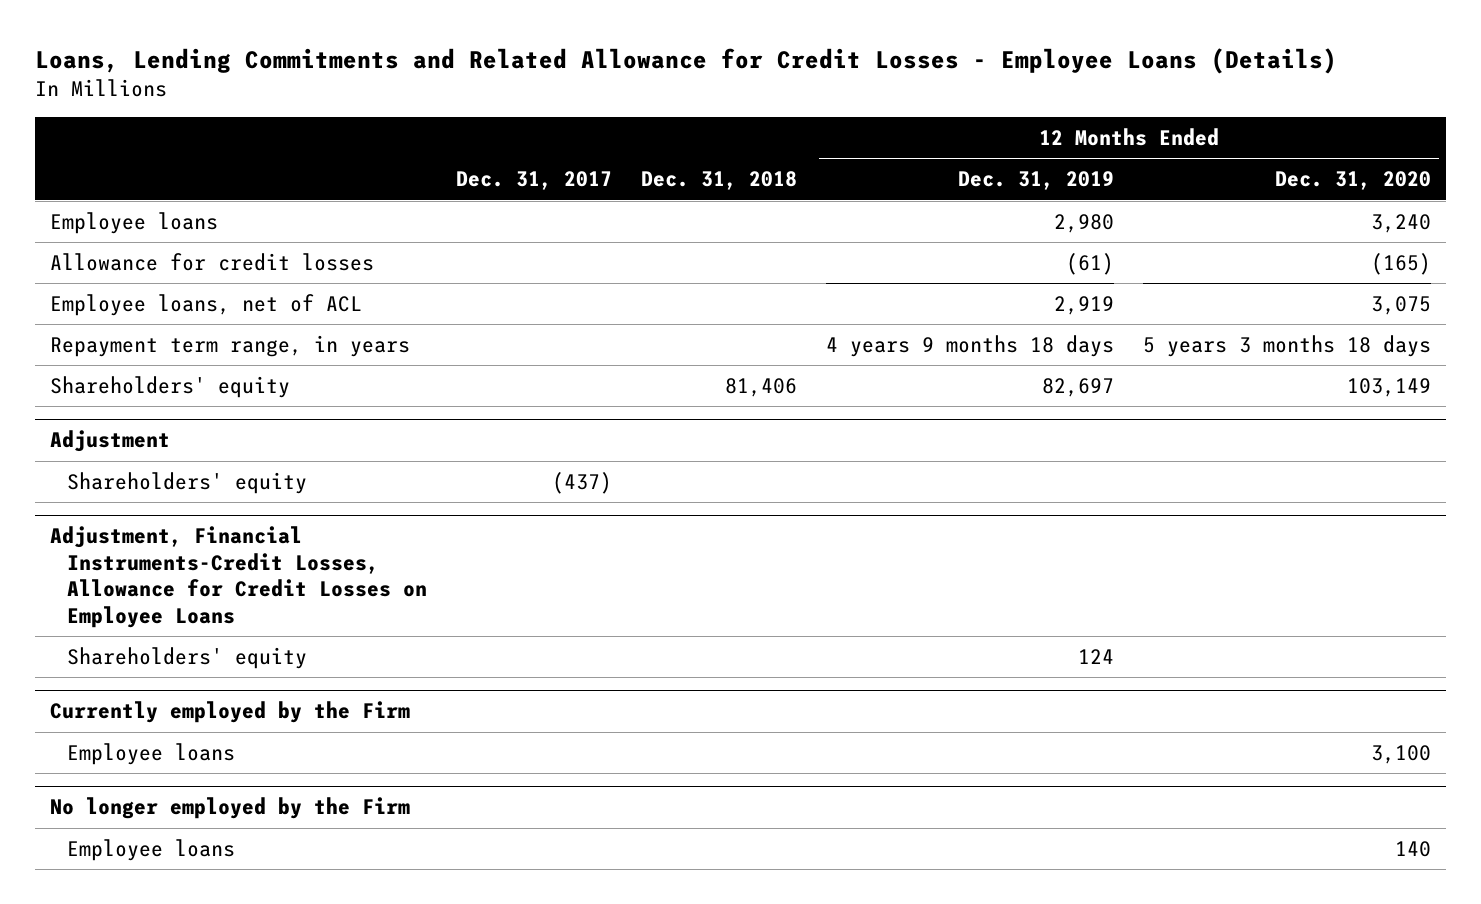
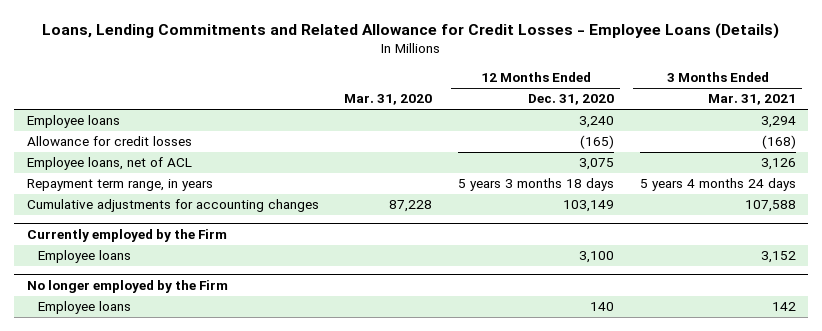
- | Dec. 31, 2017 | Dec. 31, 2018 | 12 Months Ended Dec. 31, 2019 | 12 Months Ended Dec. 31, 2020
+ | Mar. 31, 2020 | 12 Months Ended Dec. 31, 2020 | 3 Months Ended Mar. 31, 2021
- Shareholders' equity | | 81,406 | 82,697 | 103,149
- Adjustment
- Shareholders' equity | (437) | | |
- Adjustment, Financial Instruments-Credit Losses, Allowance for Credit Losses on Employee Loans
- Shareholders' equity | | | 124 |
+ Cumulative adjustments for accounting changes | 87,228 | 103,149 | 107,588

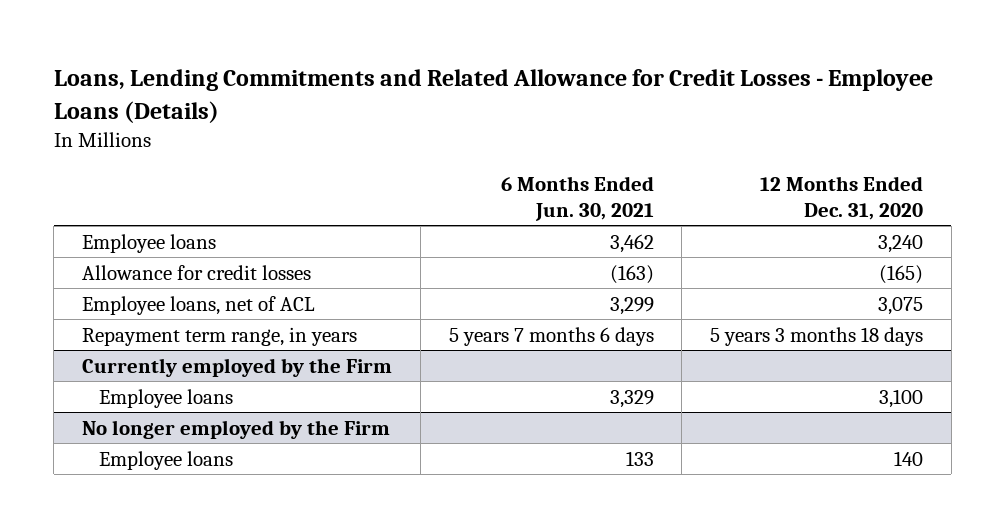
- | Mar. 31, 2020 | 12 Months Ended Dec. 31, 2020 | 3 Months Ended Mar. 31, 2021
+ | 6 Months Ended Jun. 30, 2021 | 12 Months Ended Dec. 31, 2020
- Cumulative adjustments for accounting changes | 87,228 | 103,149 | 107,588

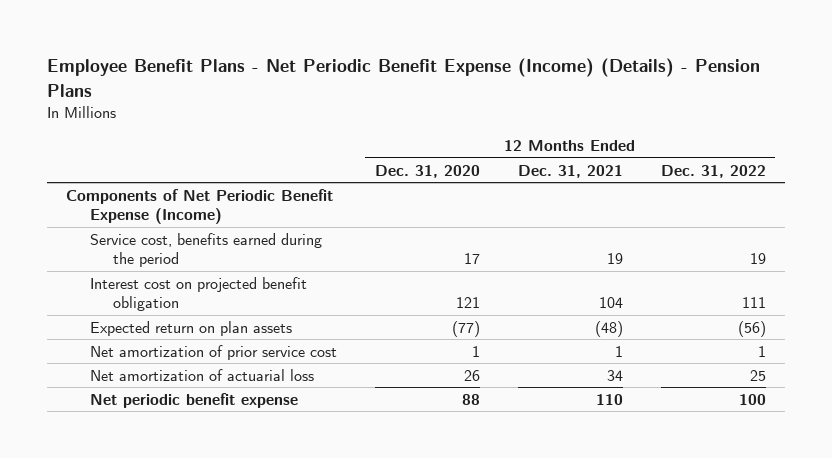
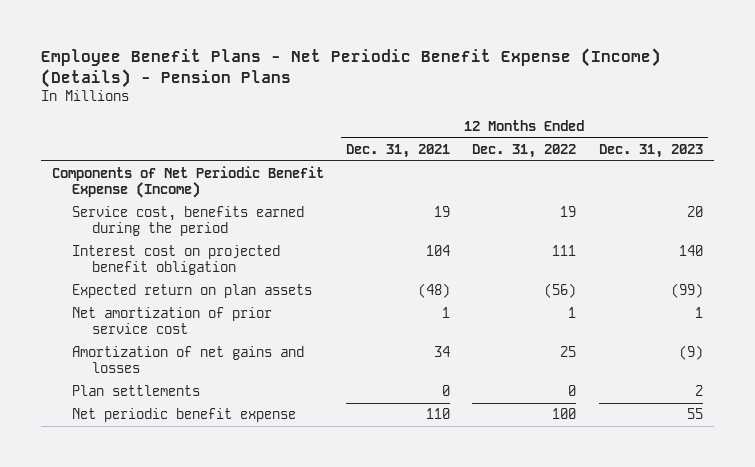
- | 12 Months Ended Dec. 31, 2020 | 12 Months Ended Dec. 31, 2021 | 12 Months Ended Dec. 31, 2022
+ | 12 Months Ended Dec. 31, 2021 | 12 Months Ended Dec. 31, 2022 | 12 Months Ended Dec. 31, 2023
- Net amortization of actuarial loss | 26 | 34 | 25
+ Amortization of net gains and losses | 34 | 25 | (9)
+ Plan settlements | 0 | 0 | 2

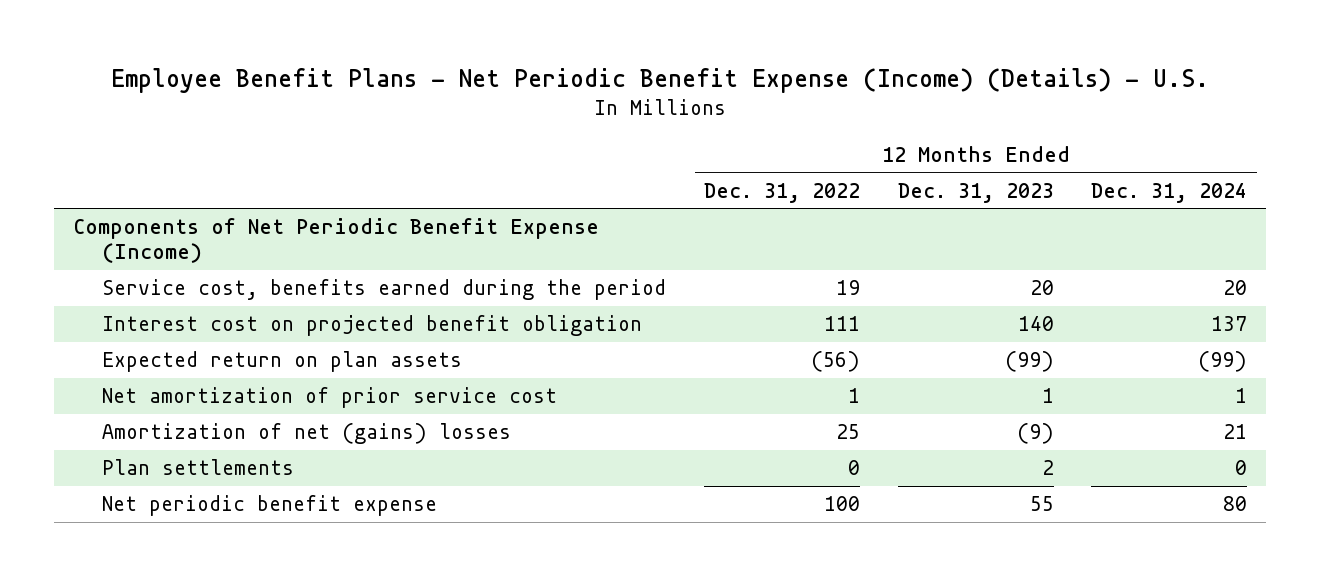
- Employee Benefit Plans - Net Periodic Benefit Expense (Income) (Details) - Pension Plans
+ Employee Benefit Plans - Net Periodic Benefit Expense (Income) (Details) - U.S.
- | 12 Months Ended Dec. 31, 2021 | 12 Months Ended Dec. 31, 2022 | 12 Months Ended Dec. 31, 2023
+ | 12 Months Ended Dec. 31, 2022 | 12 Months Ended Dec. 31, 2023 | 12 Months Ended Dec. 31, 2024
- Amortization of net gains and losses | 34 | 25 | (9)
+ Amortization of net (gains) losses | 25 | (9) | 21

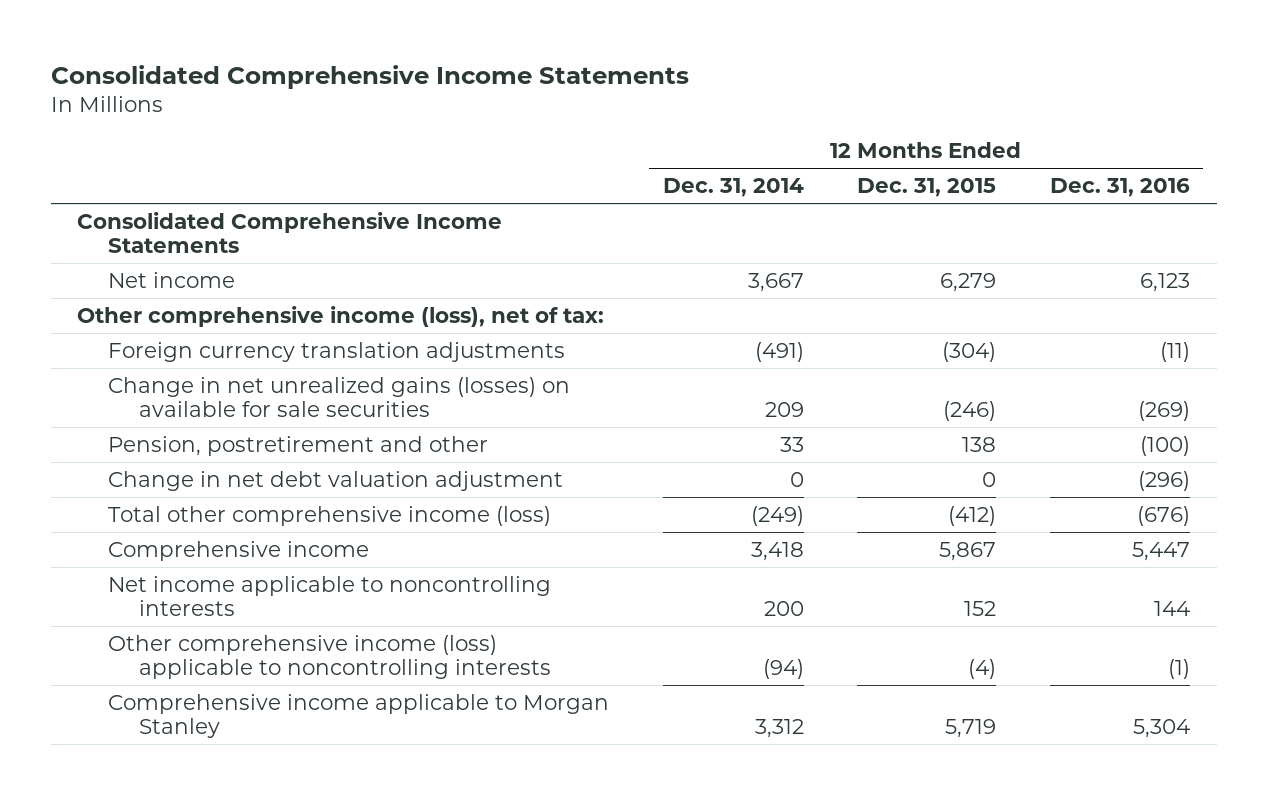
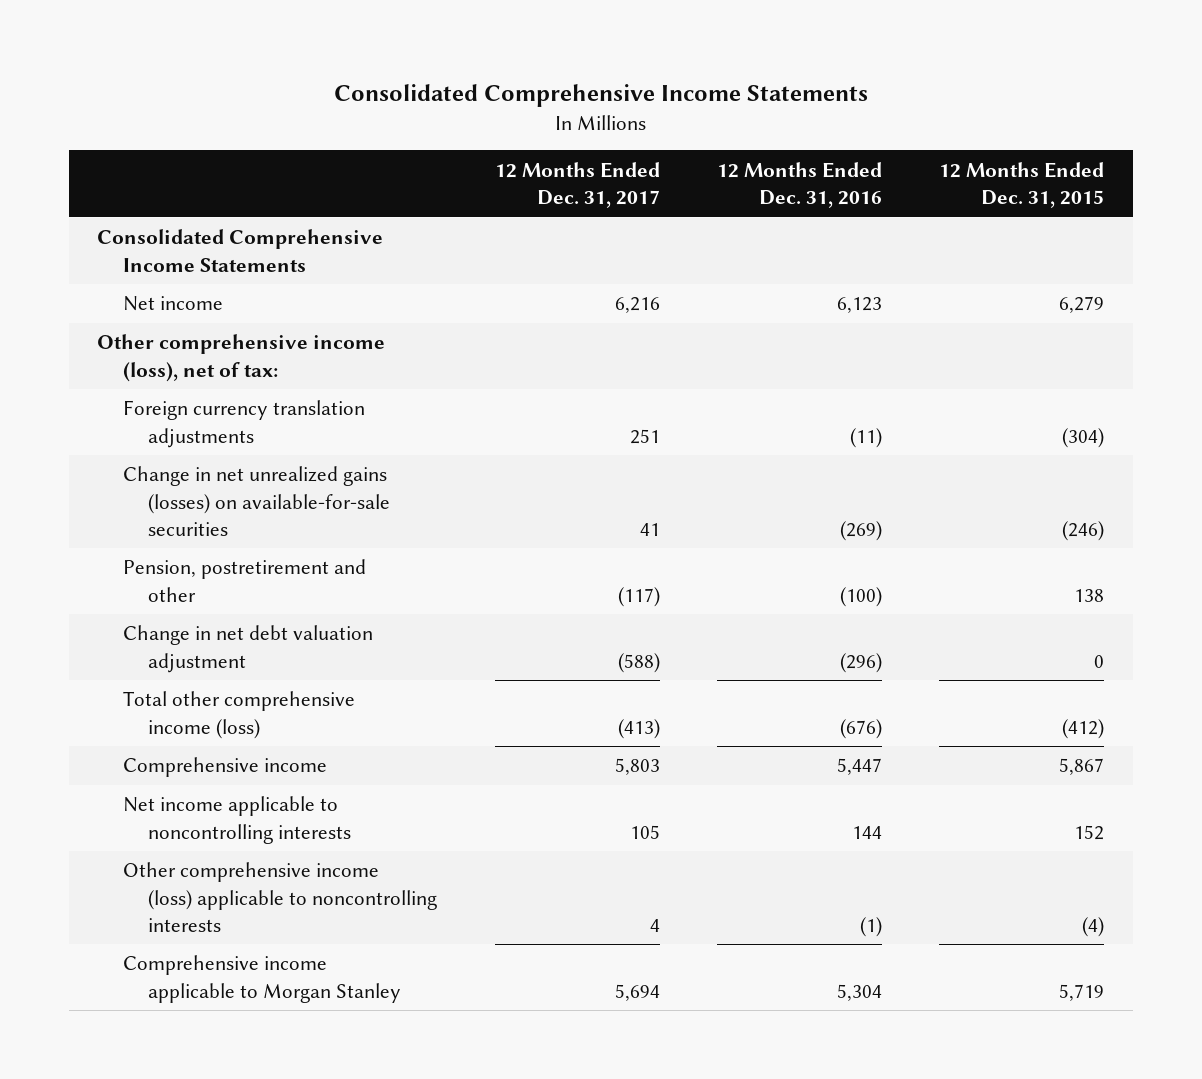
- | 12 Months Ended Dec. 31, 2014 | 12 Months Ended Dec. 31, 2015 | 12 Months Ended Dec. 31, 2016
+ | 12 Months Ended Dec. 31, 2017 | 12 Months Ended Dec. 31, 2016 | 12 Months Ended Dec. 31, 2015
- Change in net unrealized gains (losses) on available for sale securities | 209 | (246) | (269)
+ Change in net unrealized gains (losses) on available-for-sale securities | 41 | (269) | (246)

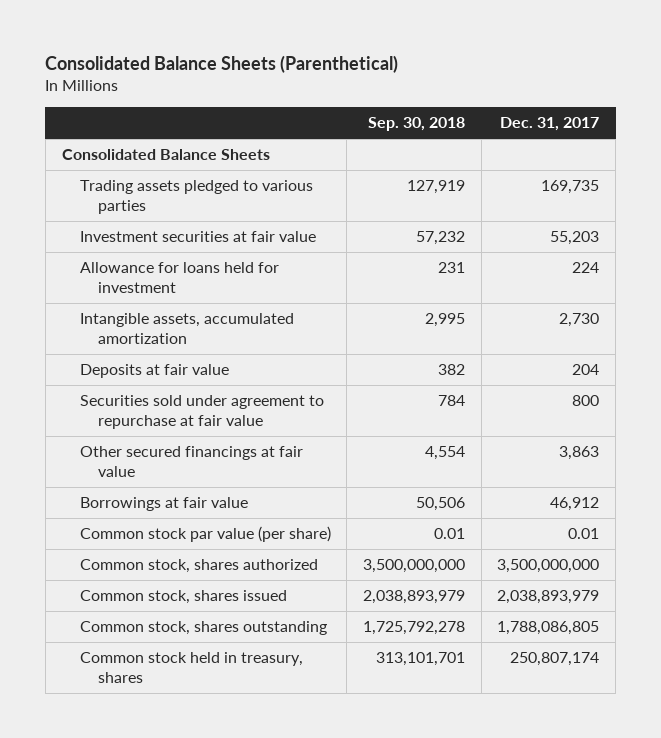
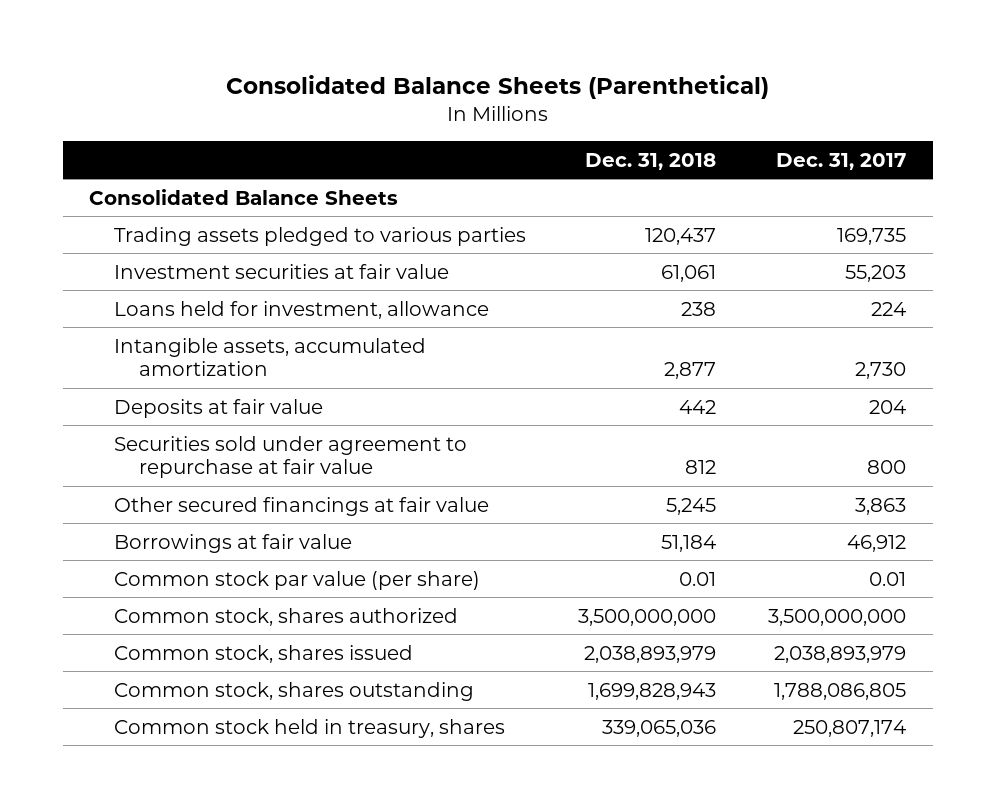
- | Sep. 30, 2018 | Dec. 31, 2017
+ | Dec. 31, 2018 | Dec. 31, 2017
- Allowance for loans held for investment | 231 | 224
+ Loans held for investment, allowance | 238 | 224

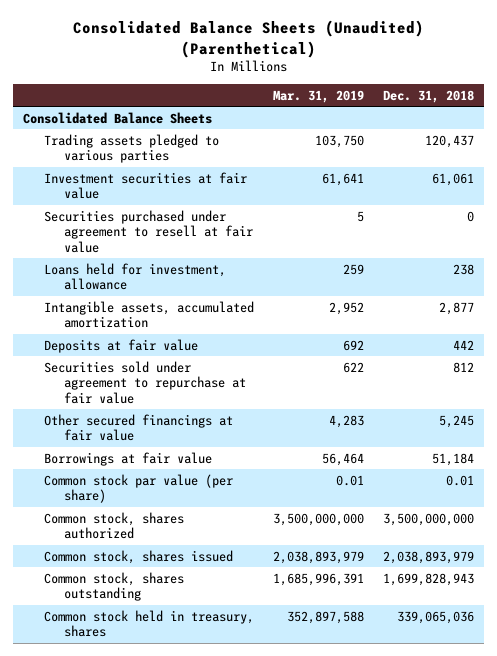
- Consolidated Balance Sheets (Parenthetical)
+ Consolidated Balance Sheets (Unaudited) (Parenthetical)
- | Dec. 31, 2018 | Dec. 31, 2017
+ | Mar. 31, 2019 | Dec. 31, 2018
+ Securities purchased under agreement to resell at fair value | 5 | 0

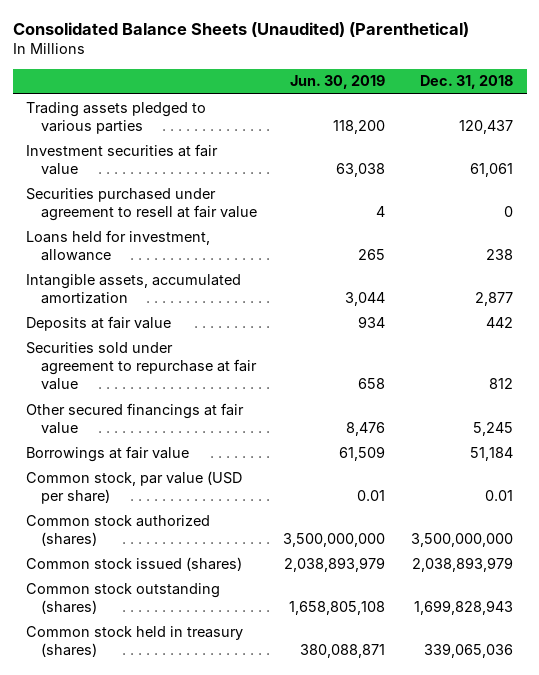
- | Mar. 31, 2019 | Dec. 31, 2018
+ | Jun. 30, 2019 | Dec. 31, 2018
- Consolidated Balance Sheets
- Common stock par value (per share) | 0.01 | 0.01
- Common stock, shares authorized | 3,500,000,000 | 3,500,000,000
- Common stock, shares issued | 2,038,893,979 | 2,038,893,979
- Common stock, shares outstanding | 1,685,996,391 | 1,699,828,943
- Common stock held in treasury, shares | 352,897,588 | 339,065,036
+ Common stock, par value (USD per share) | 0.01 | 0.01
+ Common stock authorized (shares) | 3,500,000,000 | 3,500,000,000
+ Common stock issued (shares) | 2,038,893,979 | 2,038,893,979
+ Common stock outstanding (shares) | 1,658,805,108 | 1,699,828,943
+ Common stock held in treasury (shares) | 380,088,871 | 339,065,036

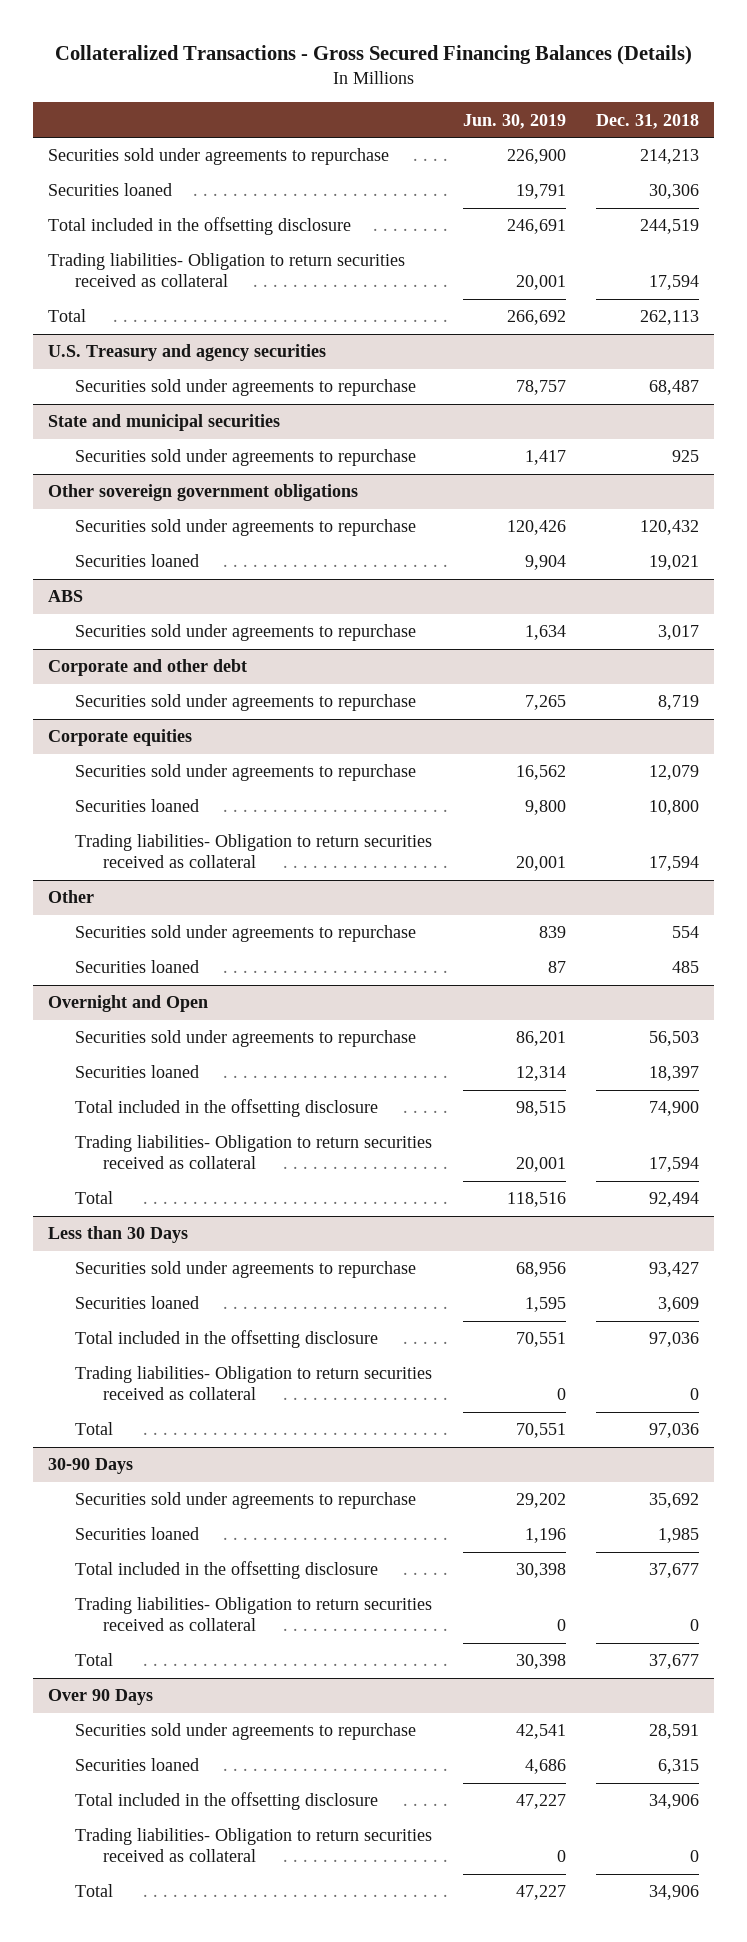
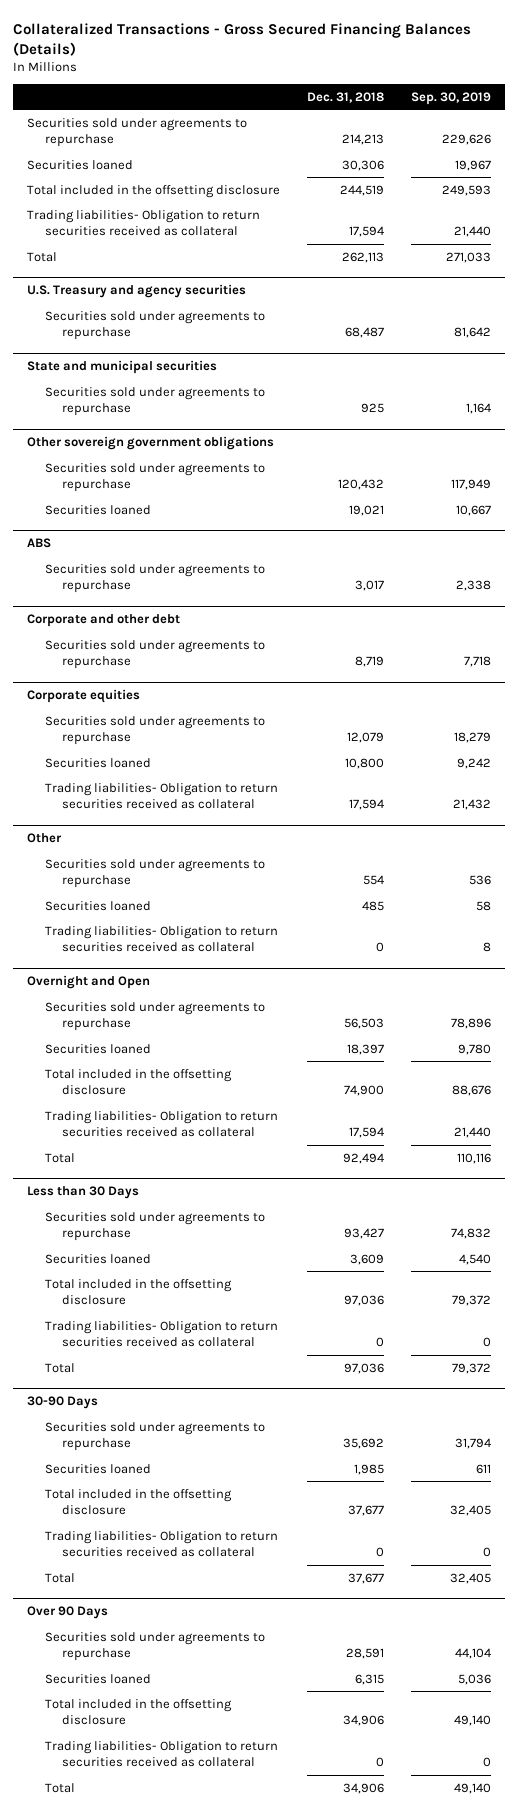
- | Jun. 30, 2019 | Dec. 31, 2018
+ | Dec. 31, 2018 | Sep. 30, 2019
@ Other
+ Trading liabilities- Obligation to return securities received as collateral | 0 | 8

